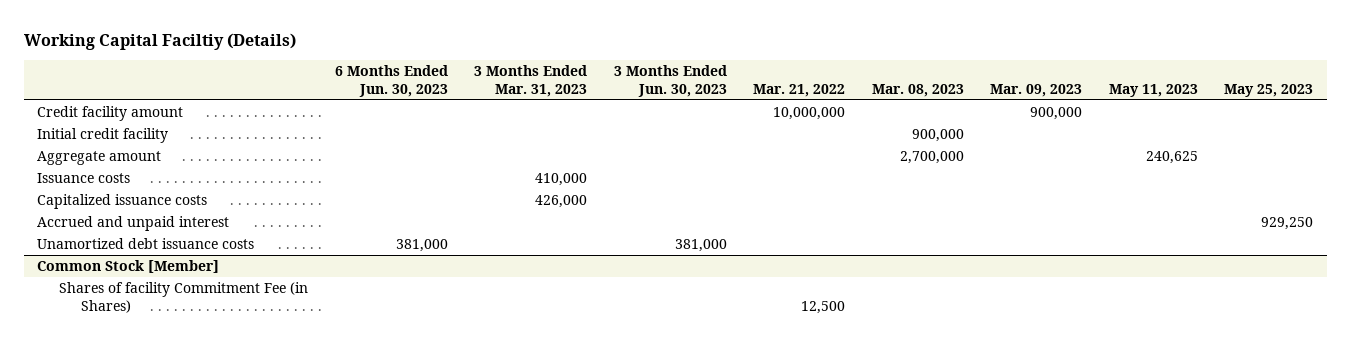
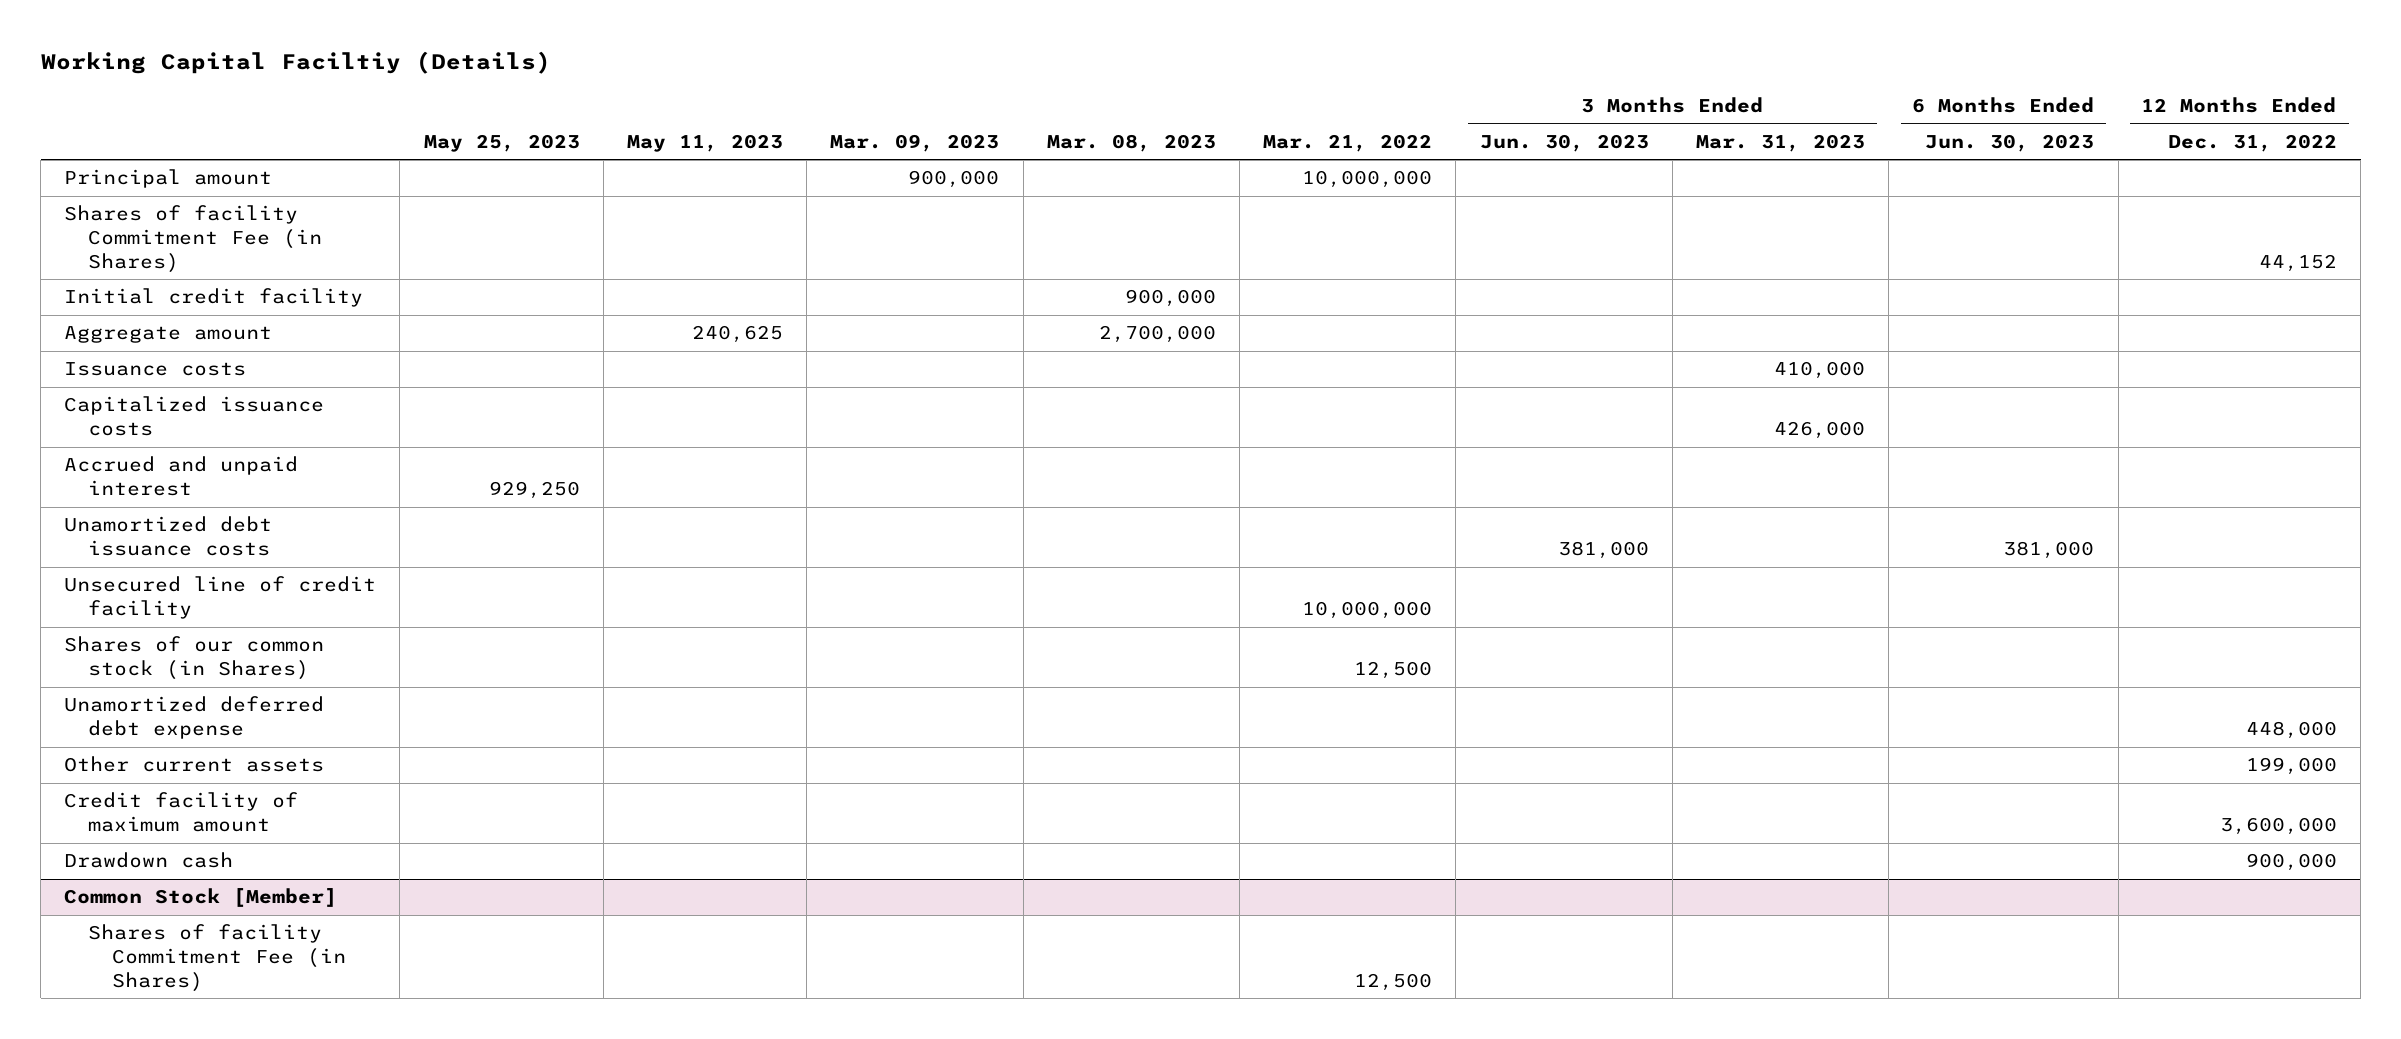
- | 6 Months Ended Jun. 30, 2023 | 3 Months Ended Mar. 31, 2023 | 3 Months Ended Jun. 30, 2023 | Mar. 21, 2022 | Mar. 08, 2023 | Mar. 09, 2023 | May 11, 2023 | May 25, 2023
+ | May 25, 2023 | May 11, 2023 | Mar. 09, 2023 | Mar. 08, 2023 | Mar. 21, 2022 | 3 Months Ended Jun. 30, 2023 | 3 Months Ended Mar. 31, 2023 | 6 Months Ended Jun. 30, 2023 | 12 Months Ended Dec. 31, 2022
- Credit facility amount | | | | 10,000,000 | | 900,000 | |
+ Principal amount | | | 900,000 | | 10,000,000 | | | |
+ Shares of facility Commitment Fee (in Shares) | | | | | | | | | 44,152
+ Unsecured line of credit facility | | | | | 10,000,000 | | | |
+ Shares of our common stock (in Shares) | | | | | 12,500 | | | |
+ Unamortized deferred debt expense | | | | | | | | | 448,000
+ Other current assets | | | | | | | | | 199,000
+ Credit facility of maximum amount | | | | | | | | | 3,600,000
+ Drawdown cash | | | | | | | | | 900,000

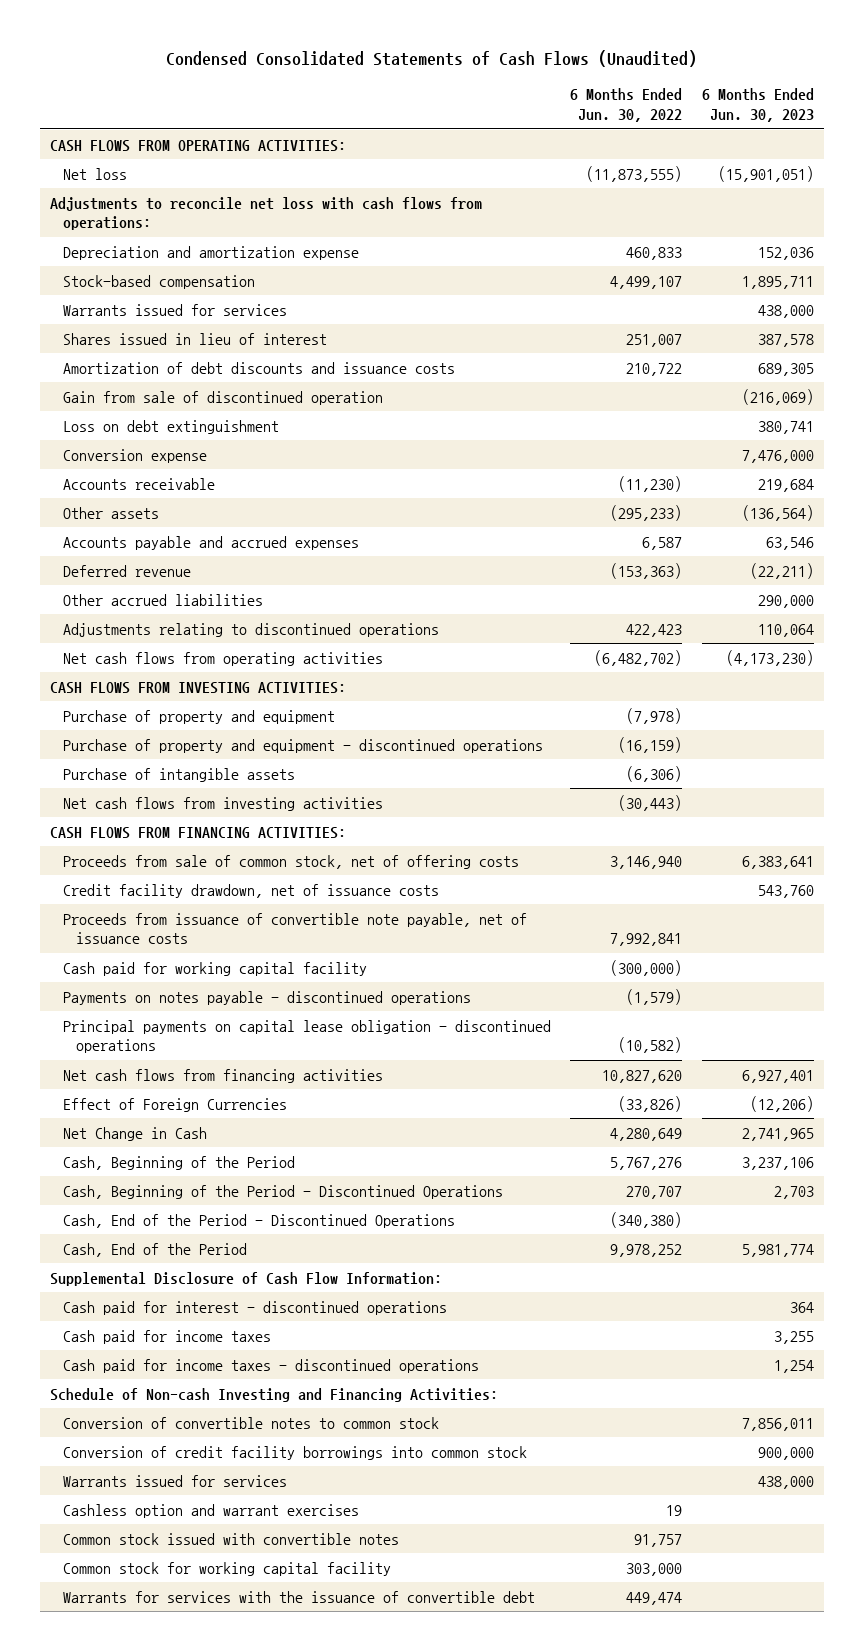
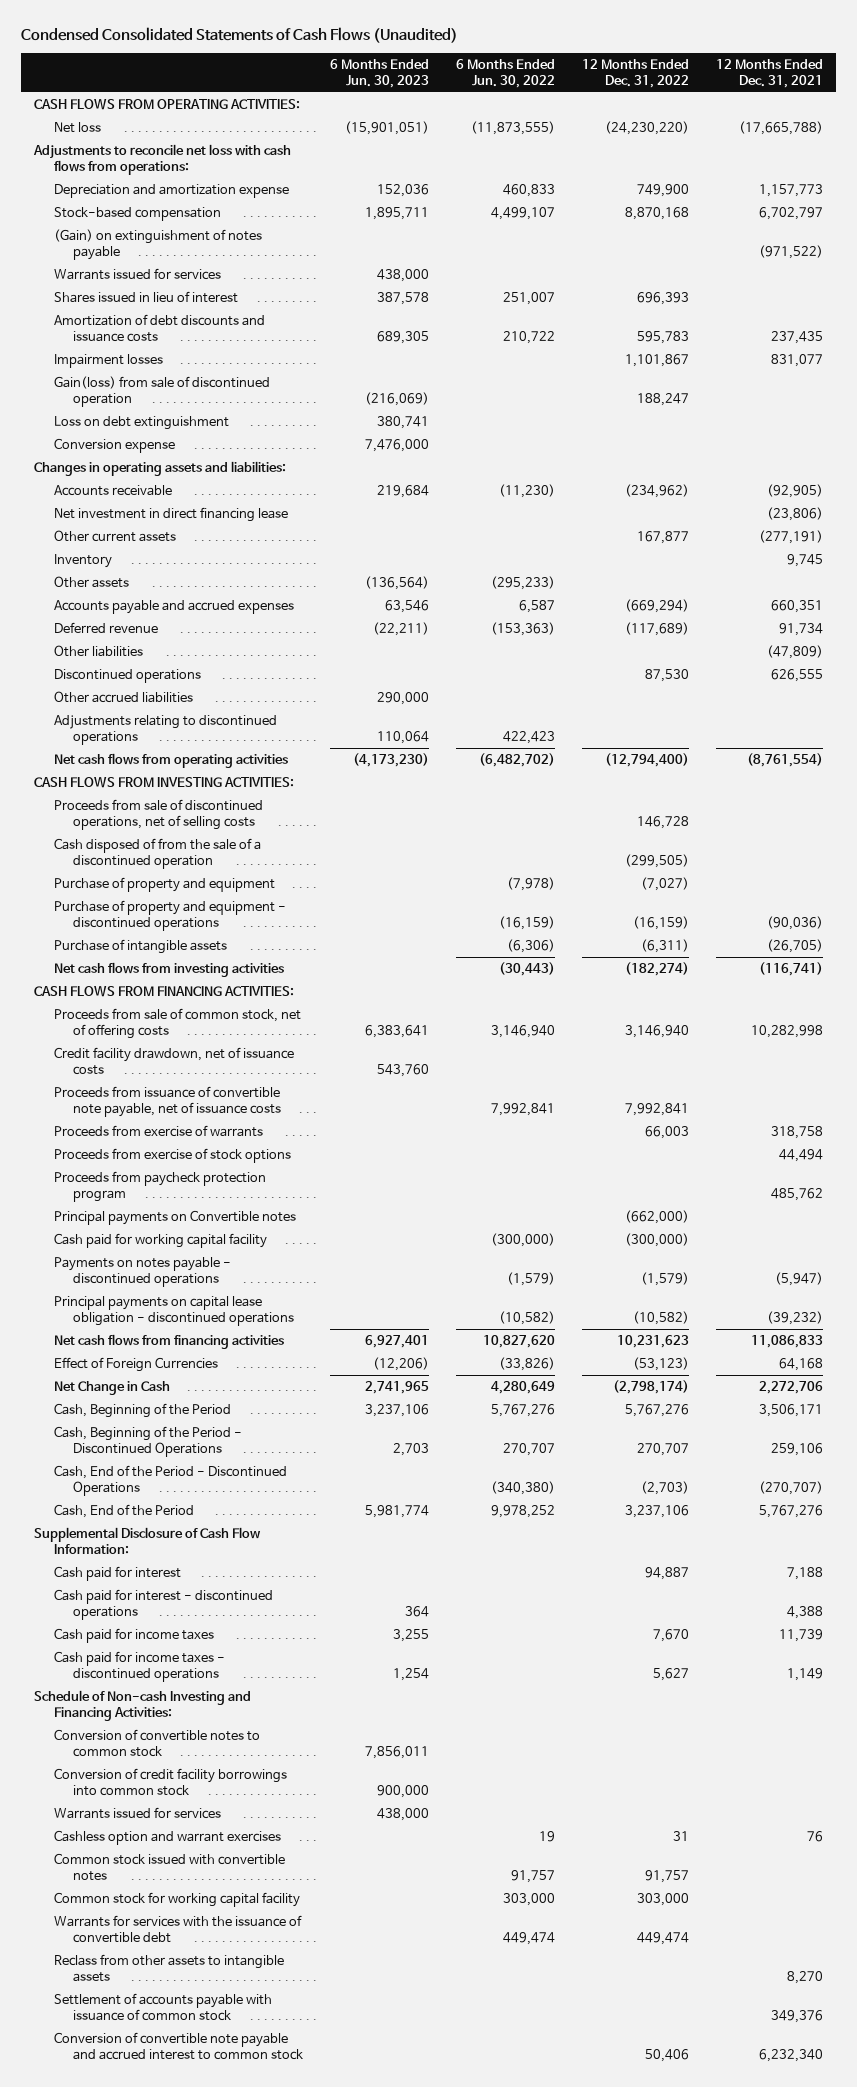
- | 6 Months Ended Jun. 30, 2022 | 6 Months Ended Jun. 30, 2023
+ | 6 Months Ended Jun. 30, 2023 | 6 Months Ended Jun. 30, 2022 | 12 Months Ended Dec. 31, 2022 | 12 Months Ended Dec. 31, 2021
+ (Gain) on extinguishment of notes payable | | | | (971,522)
- Gain from sale of discontinued operation | | (216,069)
+ Impairment losses | | | 1,101,867 | 831,077
+ Gain(loss) from sale of discontinued operation | (216,069) | | 188,247 |
+ Changes in operating assets and liabilities:
+ Net investment in direct financing lease | | | | (23,806)
+ Other current assets | | | 167,877 | (277,191)
+ Inventory | | | | 9,745
+ Other liabilities | | | | (47,809)
+ Discontinued operations | | | 87,530 | 626,555
+ Proceeds from sale of discontinued operations, net of selling costs | | | 146,728 |
+ Cash disposed of from the sale of a discontinued operation | | | (299,505) |
+ Proceeds from exercise of warrants | | | 66,003 | 318,758
+ Proceeds from exercise of stock options | | | | 44,494
+ Proceeds from paycheck protection program | | | | 485,762
+ Principal payments on Convertible notes | | | (662,000) |
+ Cash paid for interest | | | 94,887 | 7,188
+ Reclass from other assets to intangible assets | | | | 8,270
+ Settlement of accounts payable with issuance of common stock | | | | 349,376
+ Conversion of convertible note payable and accrued interest to common stock | | | 50,406 | 6,232,340

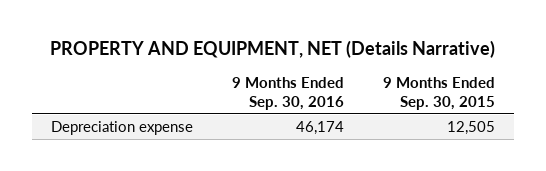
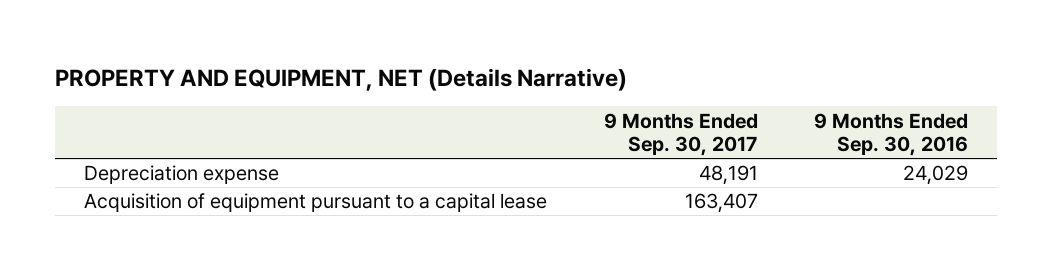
- | 9 Months Ended Sep. 30, 2016 | 9 Months Ended Sep. 30, 2015
+ | 9 Months Ended Sep. 30, 2017 | 9 Months Ended Sep. 30, 2016
- Depreciation expense | 46,174 | 12,505
+ Depreciation expense | 48,191 | 24,029
+ Acquisition of equipment pursuant to a capital lease | 163,407 |

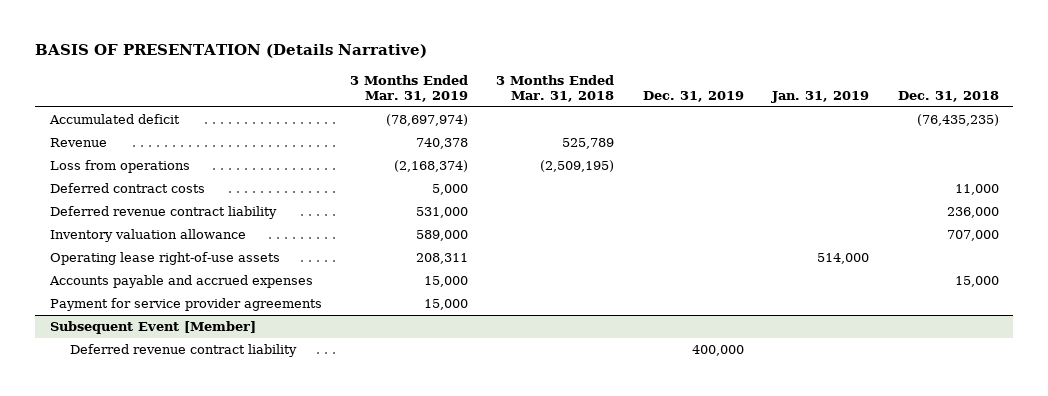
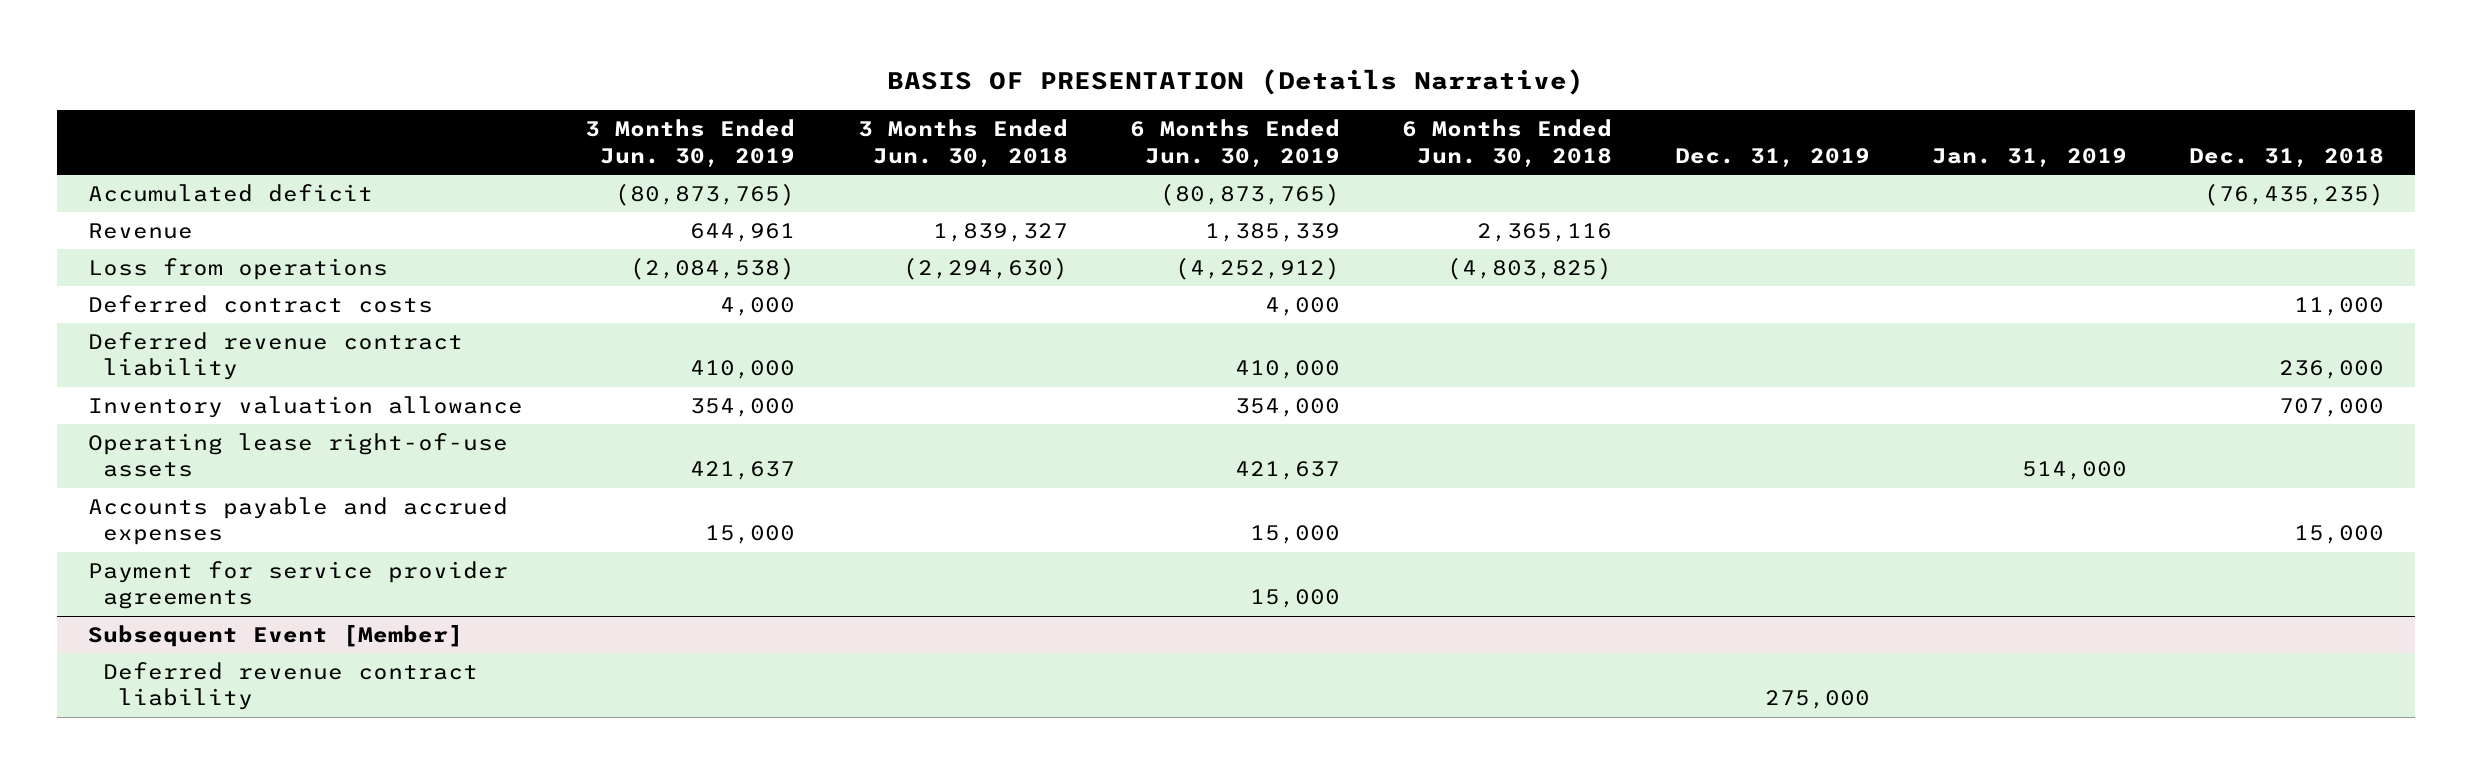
- | 3 Months Ended Mar. 31, 2019 | 3 Months Ended Mar. 31, 2018 | Dec. 31, 2019 | Jan. 31, 2019 | Dec. 31, 2018
+ | 3 Months Ended Jun. 30, 2019 | 3 Months Ended Jun. 30, 2018 | 6 Months Ended Jun. 30, 2019 | 6 Months Ended Jun. 30, 2018 | Dec. 31, 2019 | Jan. 31, 2019 | Dec. 31, 2018
@ Subsequent Event [Member]
- Deferred revenue contract liability | | | 400,000 | |
+ Deferred revenue contract liability | | | | | 275,000 | |

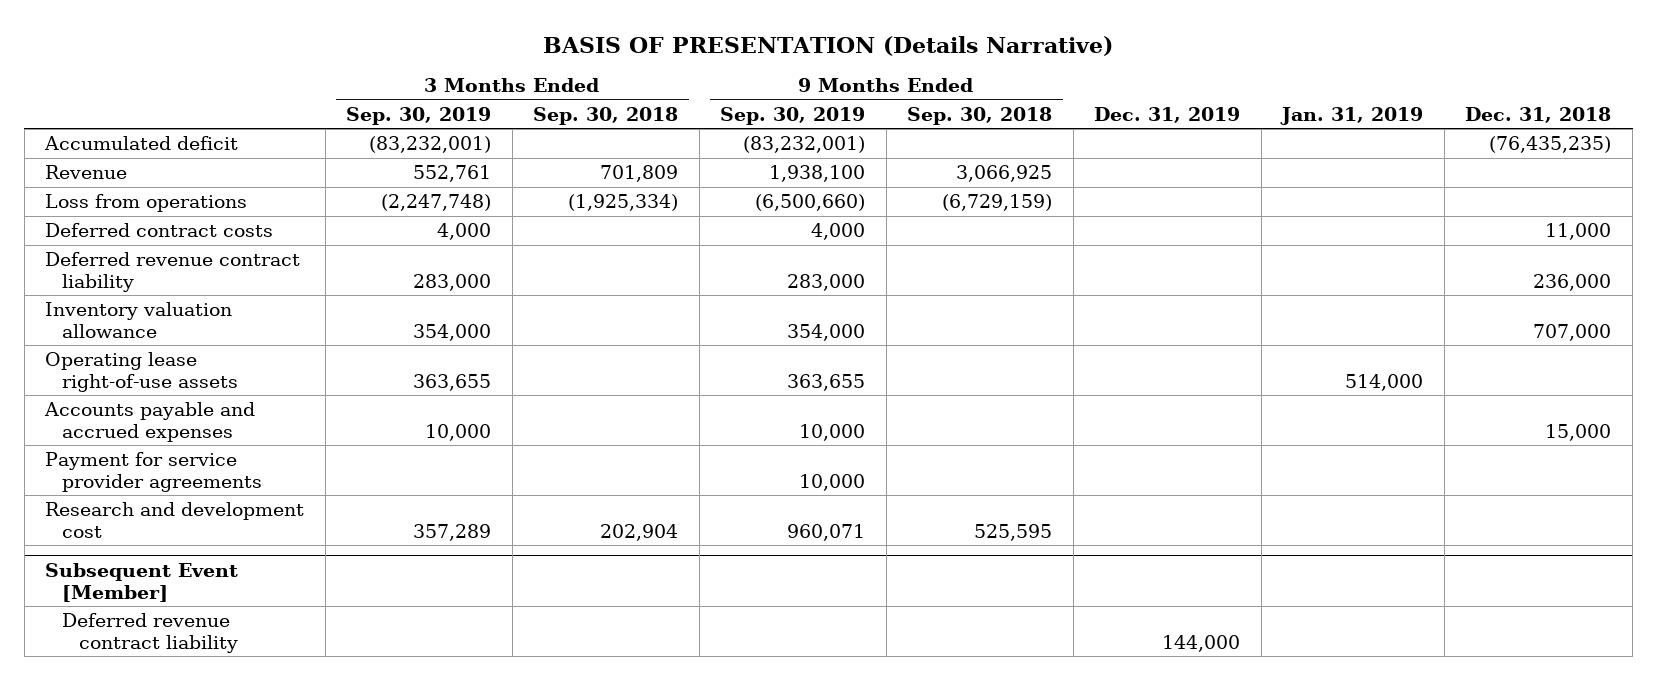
- | 3 Months Ended Jun. 30, 2019 | 3 Months Ended Jun. 30, 2018 | 6 Months Ended Jun. 30, 2019 | 6 Months Ended Jun. 30, 2018 | Dec. 31, 2019 | Jan. 31, 2019 | Dec. 31, 2018
+ | 3 Months Ended Sep. 30, 2019 | 3 Months Ended Sep. 30, 2018 | 9 Months Ended Sep. 30, 2019 | 9 Months Ended Sep. 30, 2018 | Dec. 31, 2019 | Jan. 31, 2019 | Dec. 31, 2018
+ Research and development cost | 357,289 | 202,904 | 960,071 | 525,595 | | |
@ Subsequent Event [Member]
- Deferred revenue contract liability | | | | | 275,000 | |
+ Deferred revenue contract liability | | | | | 144,000 | |

